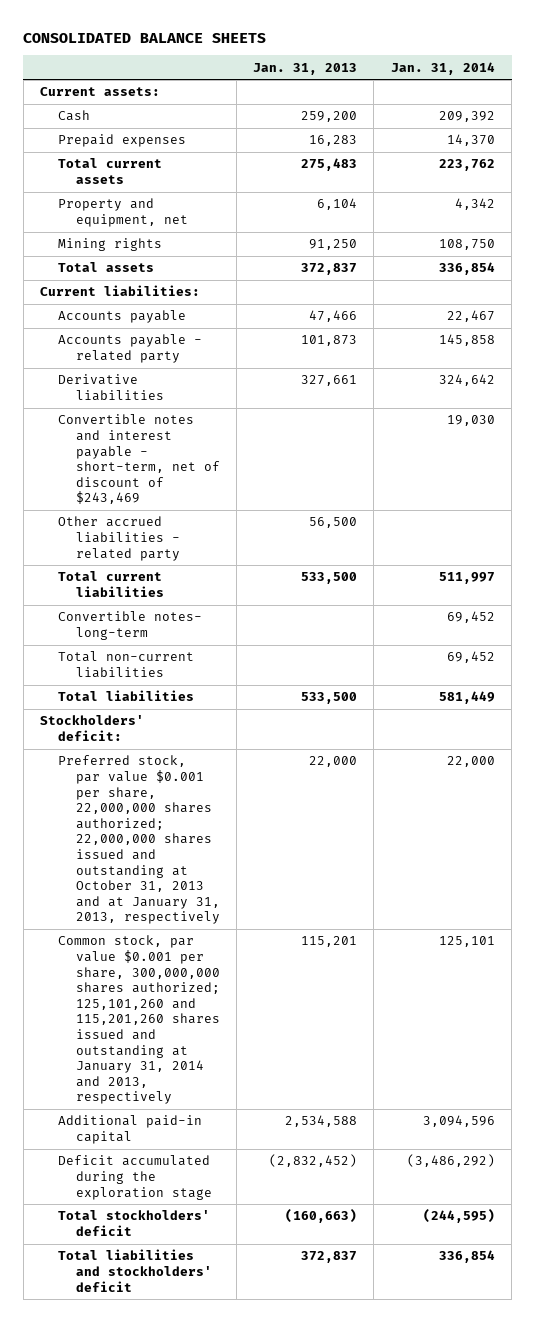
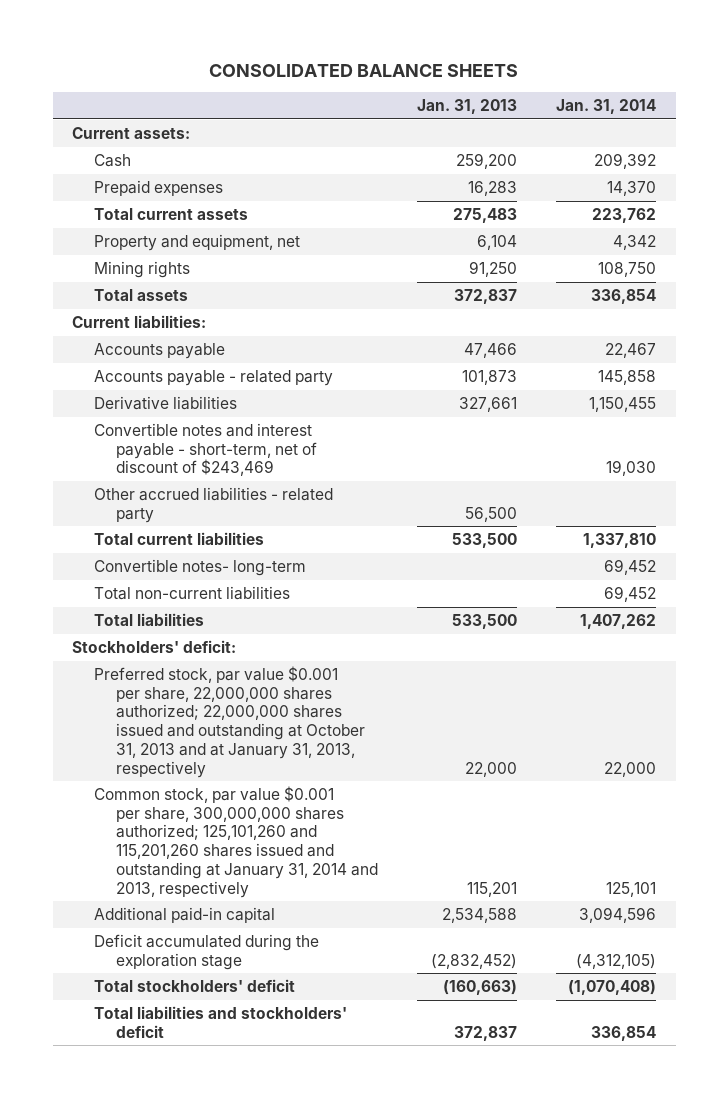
- Derivative liabilities | 327,661 | 324,642
+ Derivative liabilities | 327,661 | 1,150,455
- Total current liabilities | 533,500 | 511,997
+ Total current liabilities | 533,500 | 1,337,810
- Total liabilities | 533,500 | 581,449
+ Total liabilities | 533,500 | 1,407,262
- Deficit accumulated during the exploration stage | (2,832,452) | (3,486,292)
- Total stockholders' deficit | (160,663) | (244,595)
+ Deficit accumulated during the exploration stage | (2,832,452) | (4,312,105)
+ Total stockholders' deficit | (160,663) | (1,070,408)

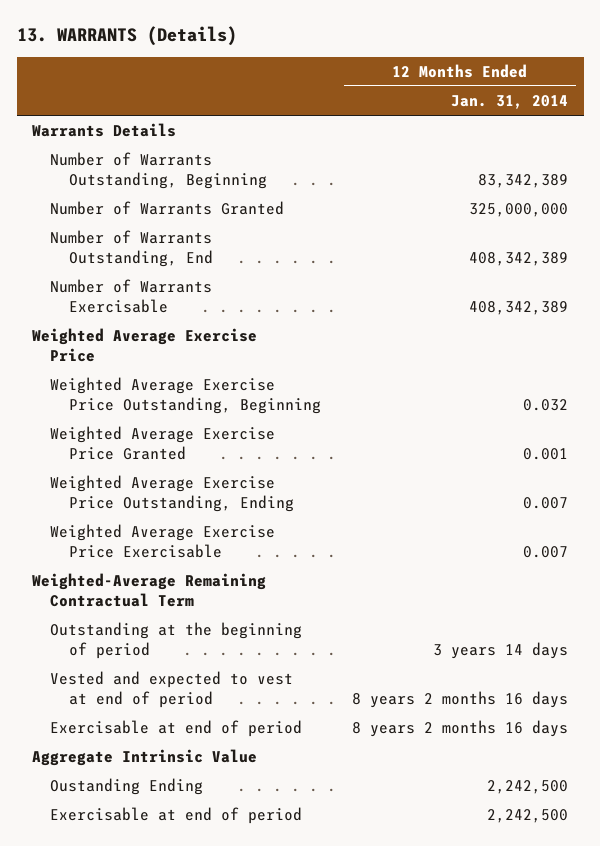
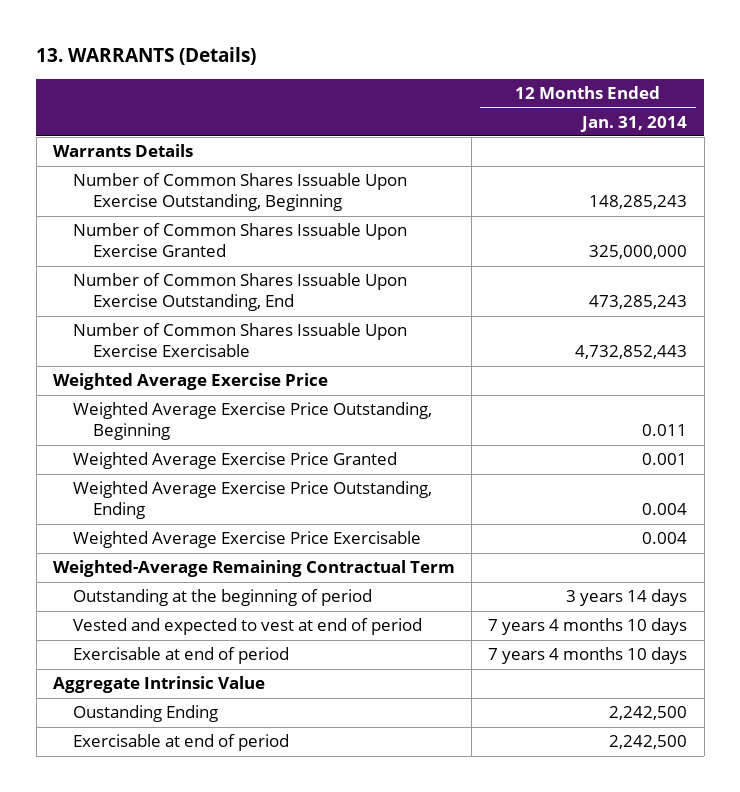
- Number of Warrants Outstanding, Beginning | 83,342,389
- Number of Warrants Granted | 325,000,000
- Number of Warrants Outstanding, End | 408,342,389
- Number of Warrants Exercisable | 408,342,389
+ Number of Common Shares Issuable Upon Exercise Outstanding, Beginning | 148,285,243
+ Number of Common Shares Issuable Upon Exercise Granted | 325,000,000
+ Number of Common Shares Issuable Upon Exercise Outstanding, End | 473,285,243
+ Number of Common Shares Issuable Upon Exercise Exercisable | 4,732,852,443
- Weighted Average Exercise Price Outstanding, Beginning | 0.032
+ Weighted Average Exercise Price Outstanding, Beginning | 0.011
- Weighted Average Exercise Price Outstanding, Ending | 0.007
- Weighted Average Exercise Price Exercisable | 0.007
+ Weighted Average Exercise Price Outstanding, Ending | 0.004
+ Weighted Average Exercise Price Exercisable | 0.004
- Vested and expected to vest at end of period | 8 years 2 months 16 days
- Exercisable at end of period | 8 years 2 months 16 days
+ Vested and expected to vest at end of period | 7 years 4 months 10 days
+ Exercisable at end of period | 7 years 4 months 10 days

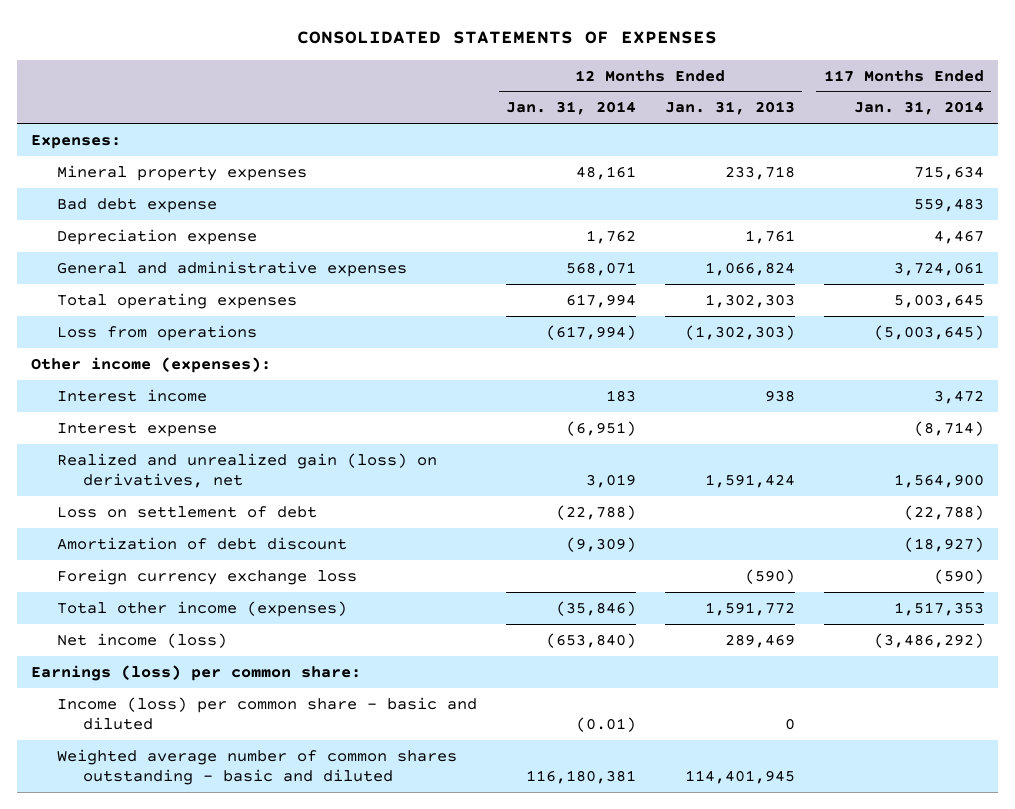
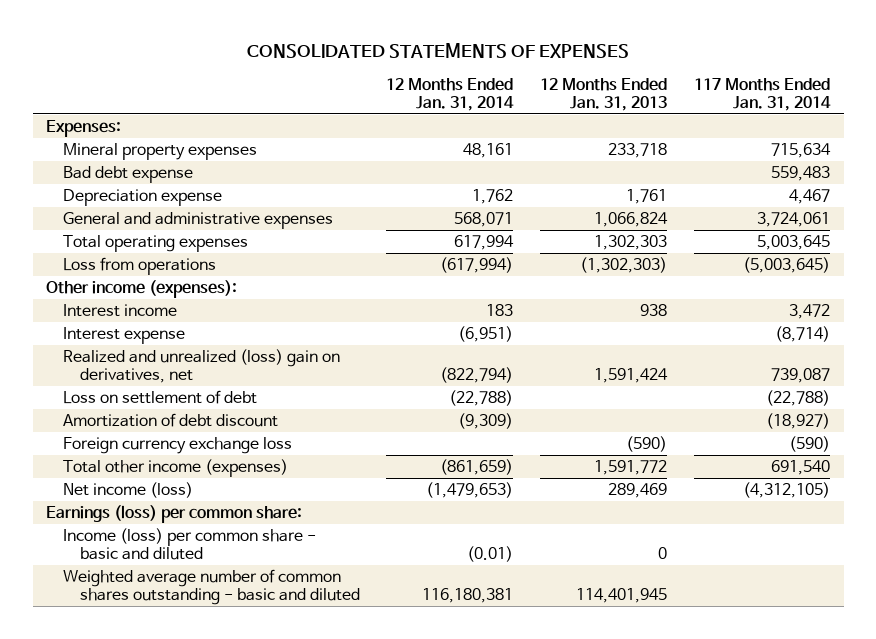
- Realized and unrealized gain (loss) on derivatives, net | 3,019 | 1,591,424 | 1,564,900
+ Realized and unrealized (loss) gain on derivatives, net | (822,794) | 1,591,424 | 739,087
- Total other income (expenses) | (35,846) | 1,591,772 | 1,517,353
- Net income (loss) | (653,840) | 289,469 | (3,486,292)
+ Total other income (expenses) | (861,659) | 1,591,772 | 691,540
+ Net income (loss) | (1,479,653) | 289,469 | (4,312,105)

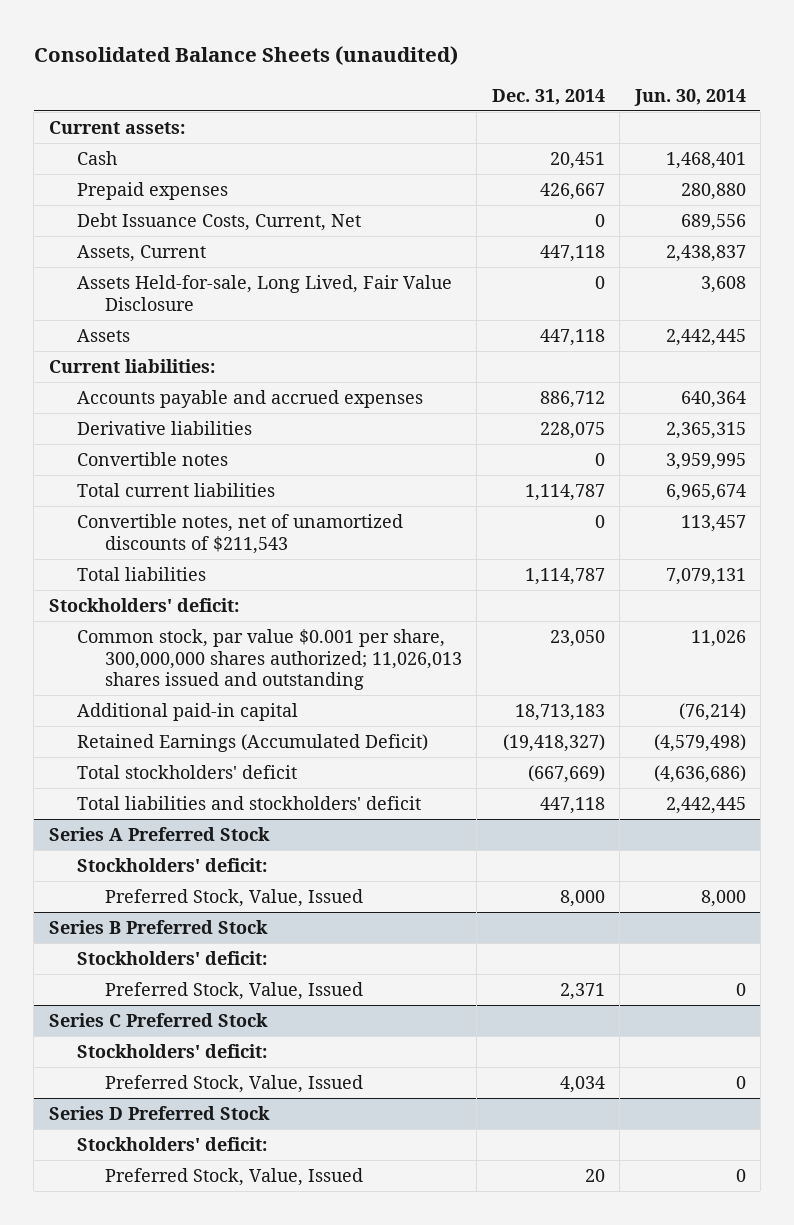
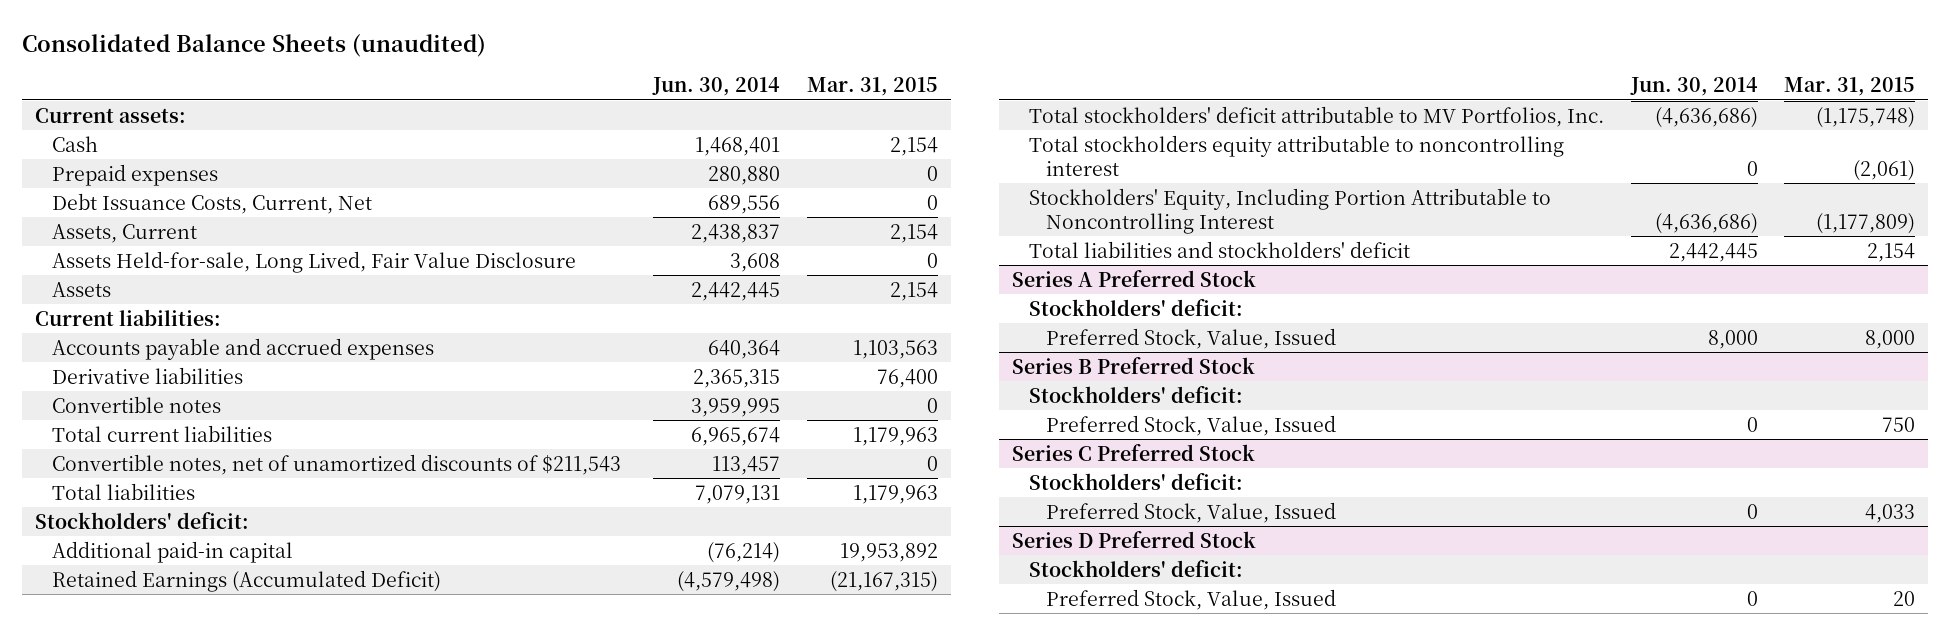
- | Dec. 31, 2014 | Jun. 30, 2014
+ | Jun. 30, 2014 | Mar. 31, 2015
- Common stock, par value $0.001 per share, 300,000,000 shares authorized; 11,026,013 shares issued and outstanding | 23,050 | 11,026
- Total stockholders' deficit | (667,669) | (4,636,686)
+ Total stockholders' deficit attributable to MV Portfolios, Inc. | (4,636,686) | (1,175,748)
+ Total stockholders equity attributable to noncontrolling interest | 0 | (2,061)
+ Stockholders' Equity, Including Portion Attributable to Noncontrolling Interest | (4,636,686) | (1,177,809)

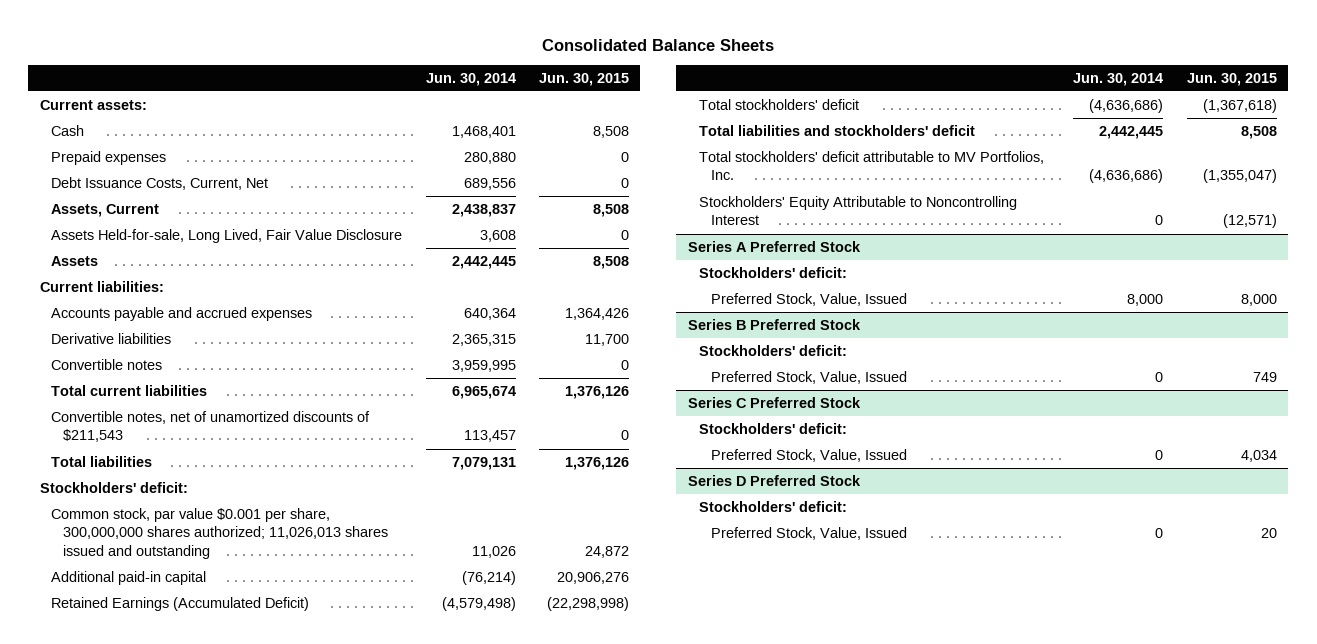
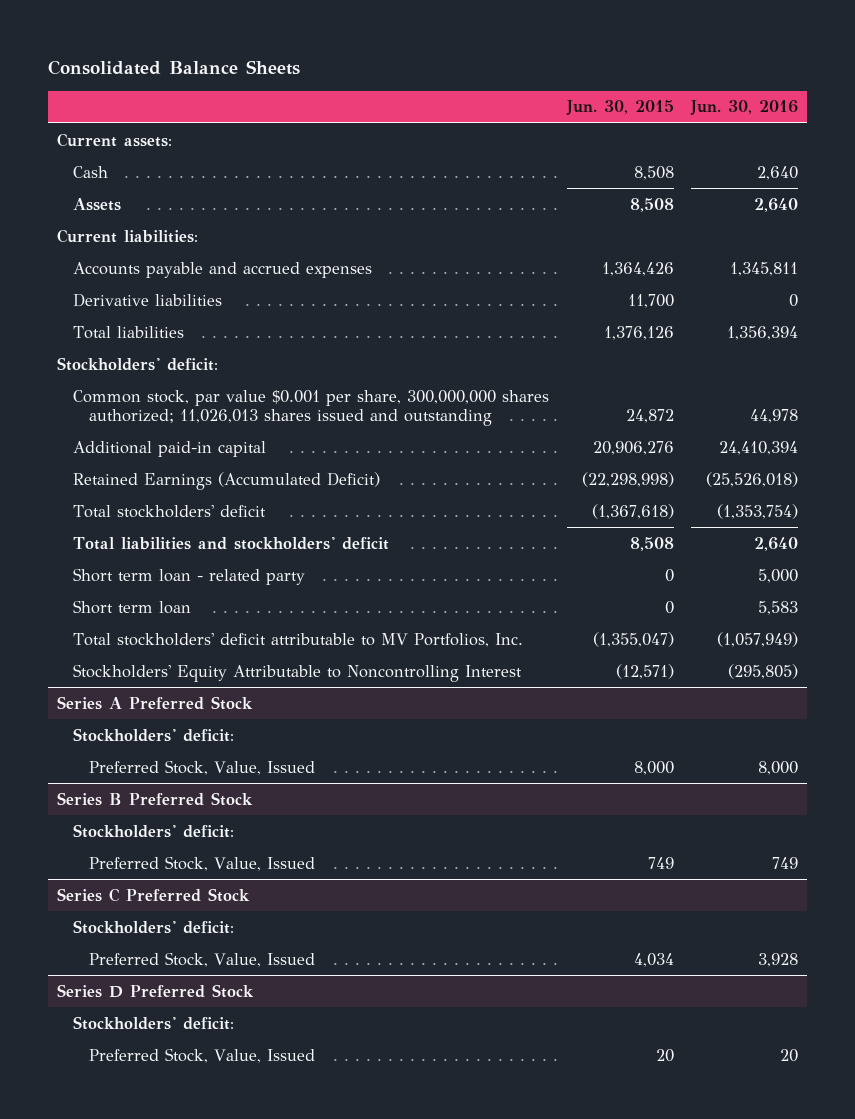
- | Jun. 30, 2014 | Jun. 30, 2015
+ | Jun. 30, 2015 | Jun. 30, 2016
- Prepaid expenses | 280,880 | 0
- Debt Issuance Costs, Current, Net | 689,556 | 0
- Assets, Current | 2,438,837 | 8,508
- Assets Held-for-sale, Long Lived, Fair Value Disclosure | 3,608 | 0
- Convertible notes | 3,959,995 | 0
- Total current liabilities | 6,965,674 | 1,376,126
- Convertible notes, net of unamortized discounts of $211,543 | 113,457 | 0
+ Short term loan - related party | 0 | 5,000
+ Short term loan | 0 | 5,583

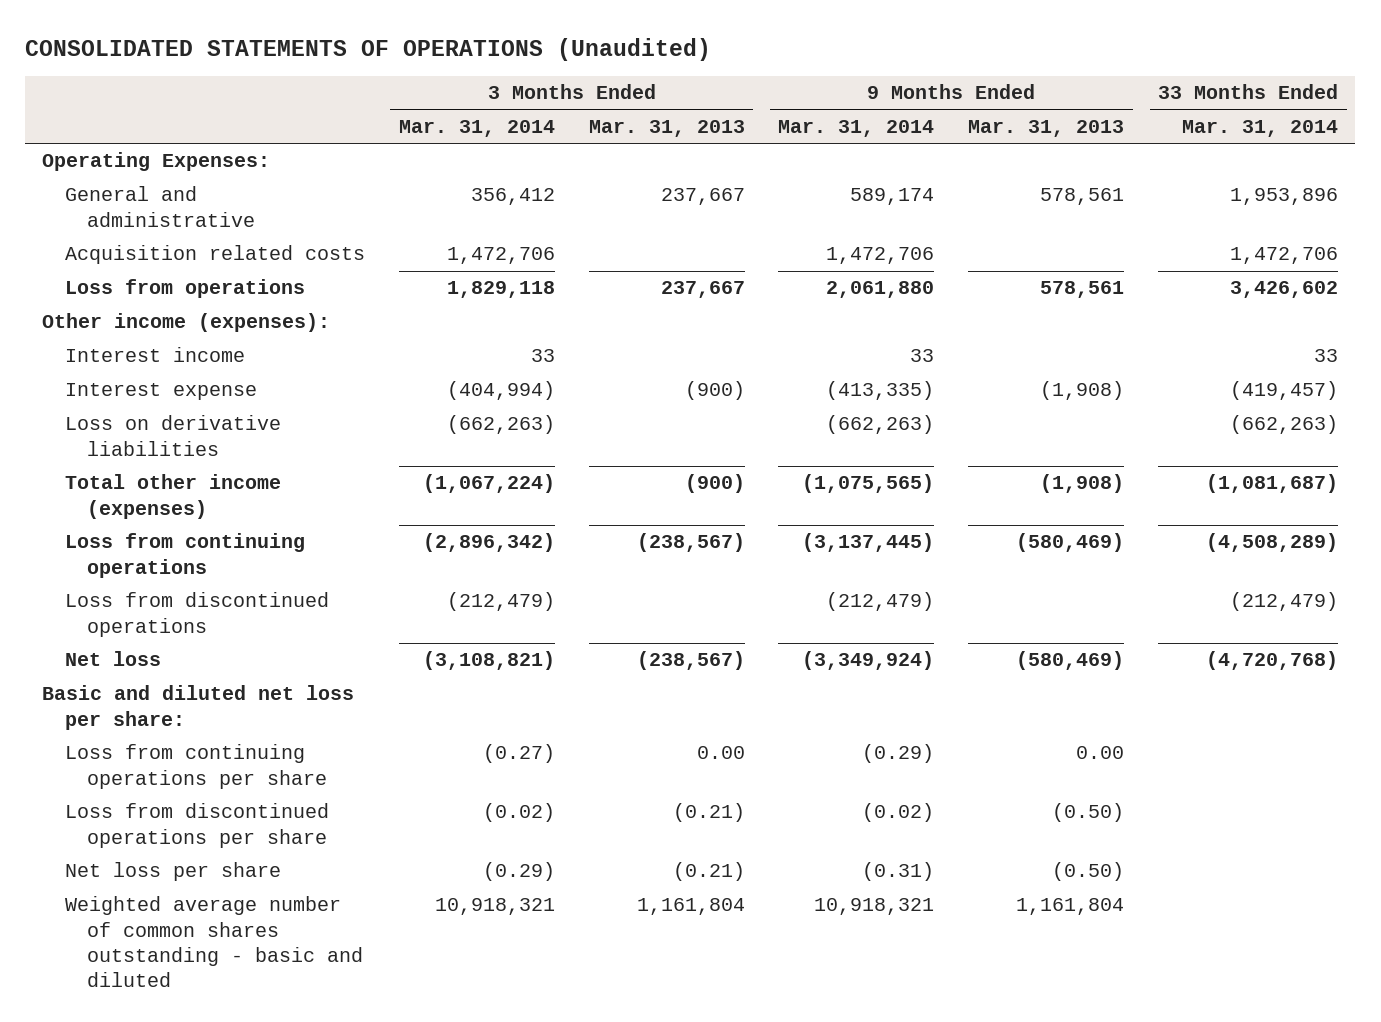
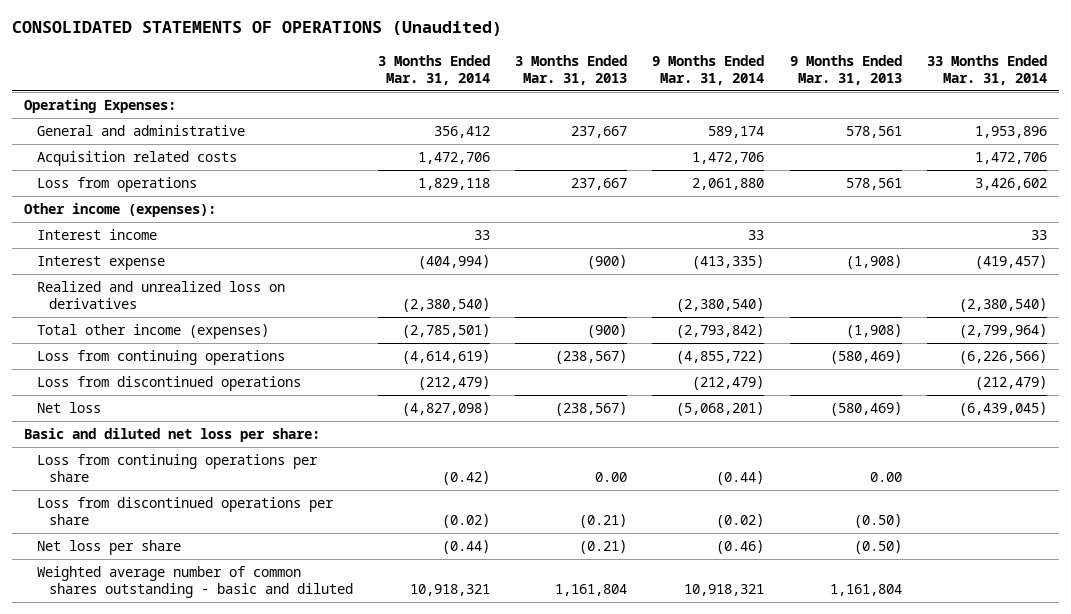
- Loss on derivative liabilities | (662,263) | | (662,263) | | (662,263)
- Total other income (expenses) | (1,067,224) | (900) | (1,075,565) | (1,908) | (1,081,687)
- Loss from continuing operations | (2,896,342) | (238,567) | (3,137,445) | (580,469) | (4,508,289)
+ Realized and unrealized loss on derivatives | (2,380,540) | | (2,380,540) | | (2,380,540)
+ Total other income (expenses) | (2,785,501) | (900) | (2,793,842) | (1,908) | (2,799,964)
+ Loss from continuing operations | (4,614,619) | (238,567) | (4,855,722) | (580,469) | (6,226,566)
- Net loss | (3,108,821) | (238,567) | (3,349,924) | (580,469) | (4,720,768)
+ Net loss | (4,827,098) | (238,567) | (5,068,201) | (580,469) | (6,439,045)
- Loss from continuing operations per share | (0.27) | 0.00 | (0.29) | 0.00 |
+ Loss from continuing operations per share | (0.42) | 0.00 | (0.44) | 0.00 |
- Net loss per share | (0.29) | (0.21) | (0.31) | (0.50) |
+ Net loss per share | (0.44) | (0.21) | (0.46) | (0.50) |

